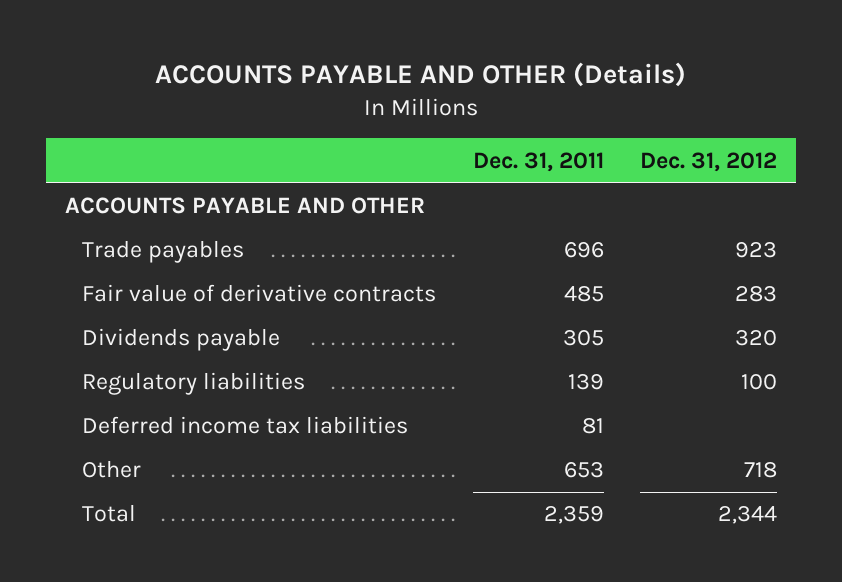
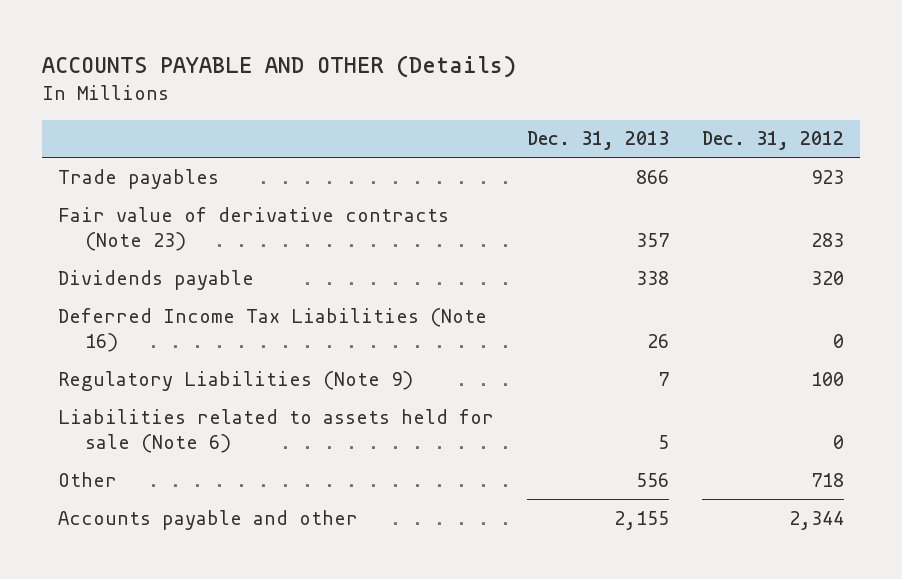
- | Dec. 31, 2011 | Dec. 31, 2012
+ | Dec. 31, 2013 | Dec. 31, 2012
- ACCOUNTS PAYABLE AND OTHER
- Fair value of derivative contracts | 485 | 283
+ Fair value of derivative contracts (Note 23) | 357 | 283
- Regulatory liabilities | 139 | 100
- Deferred income tax liabilities | 81 |
+ Deferred Income Tax Liabilities (Note 16) | 26 | 0
+ Regulatory Liabilities (Note 9) | 7 | 100
+ Liabilities related to assets held for sale (Note 6) | 5 | 0
- Total | 2,359 | 2,344
+ Accounts payable and other | 2,155 | 2,344

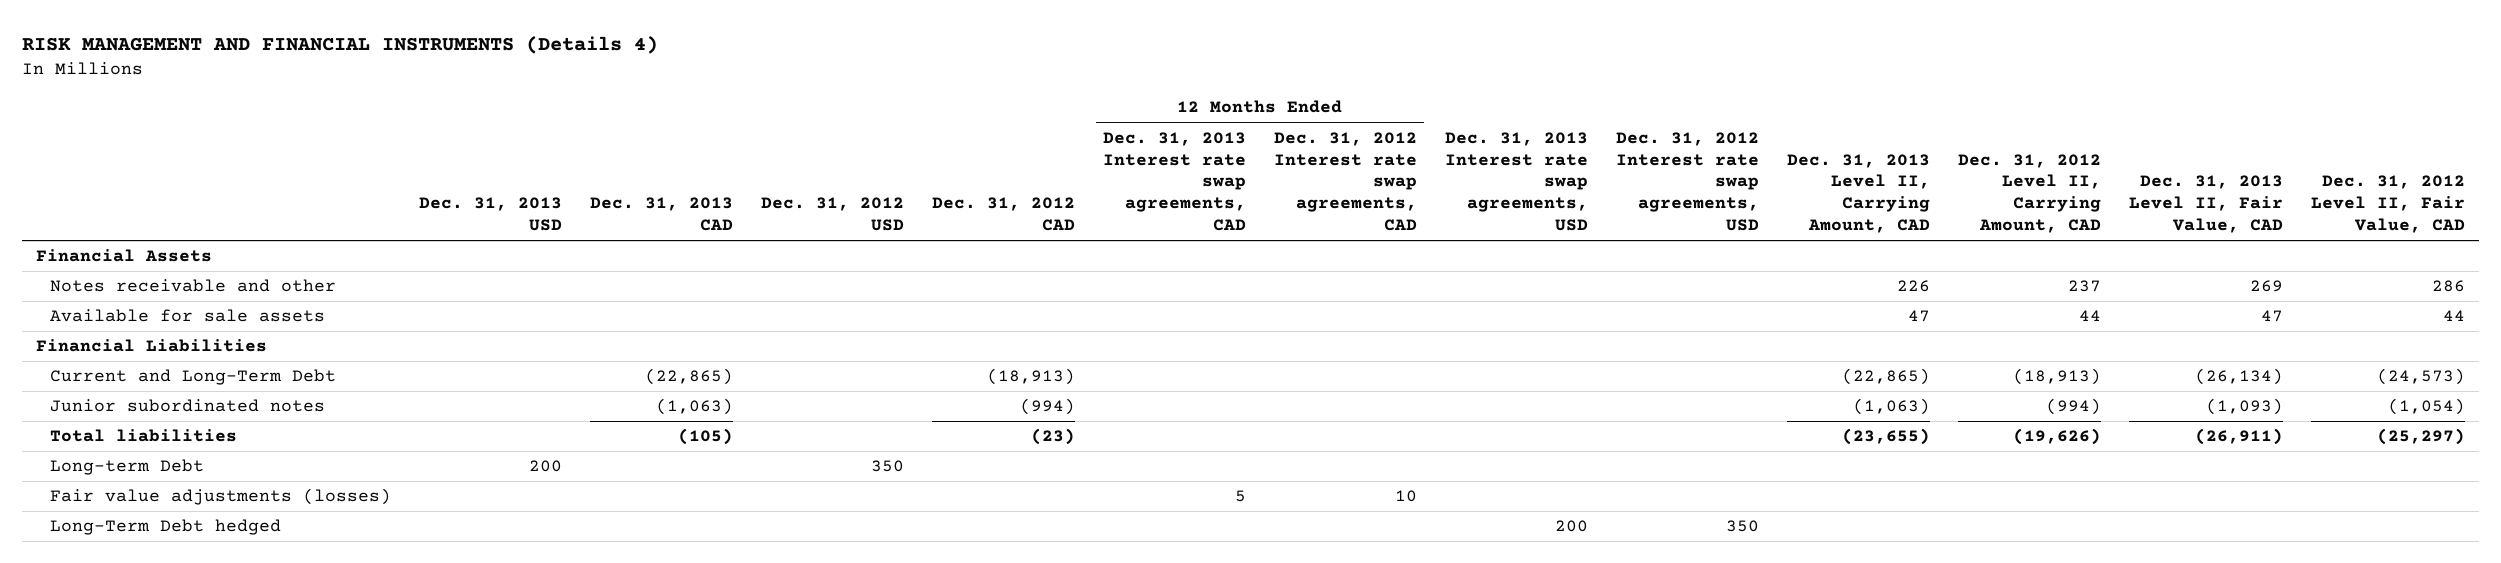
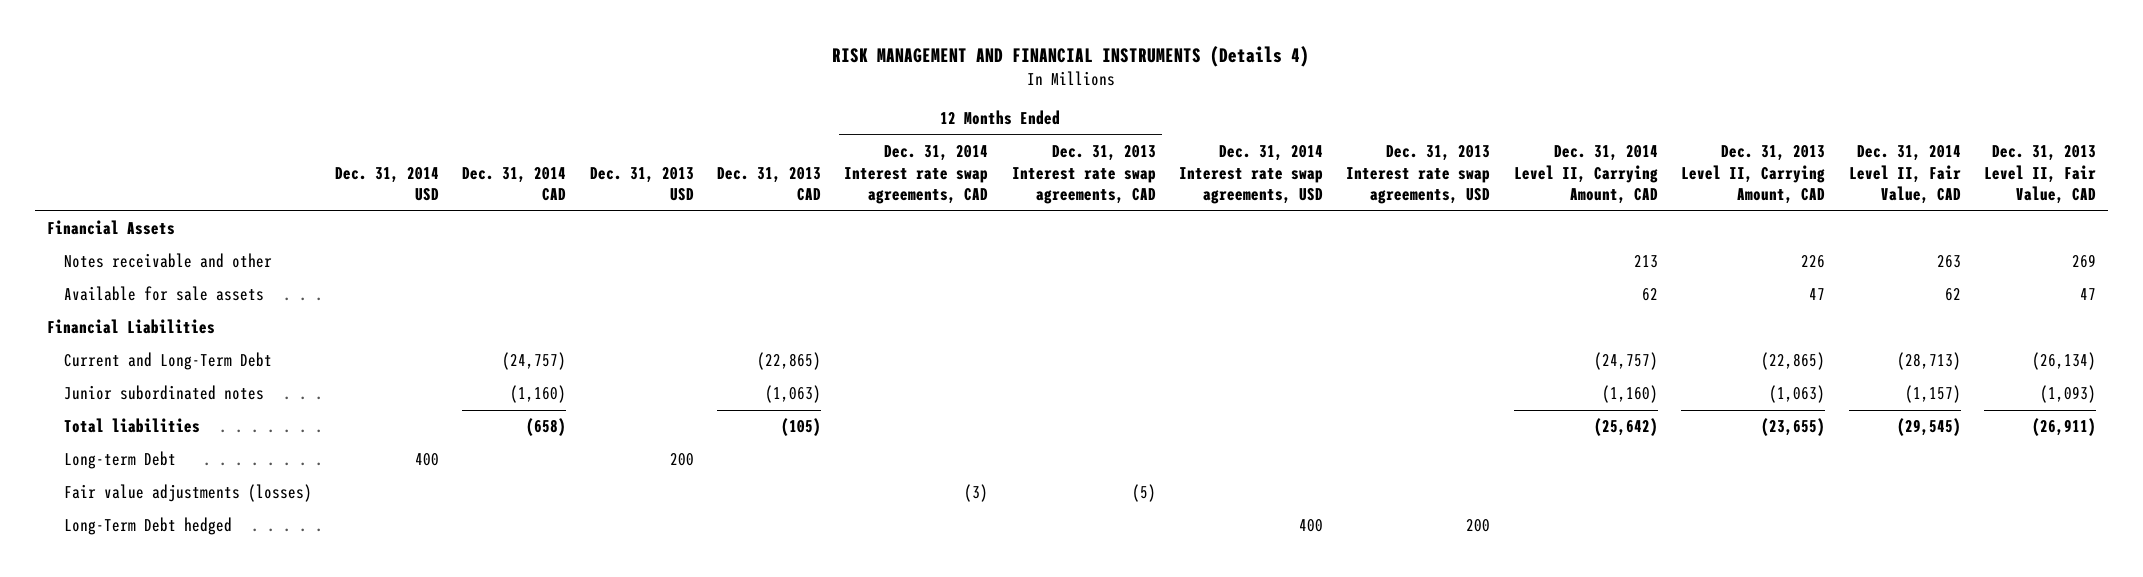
- | Dec. 31, 2013 USD | Dec. 31, 2013 CAD | Dec. 31, 2012 USD | Dec. 31, 2012 CAD | 12 Months Ended Dec. 31, 2013 Interest rate swap agreements, CAD | 12 Months Ended Dec. 31, 2012 Interest rate swap agreements, CAD | Dec. 31, 2013 Interest rate swap agreements, USD | Dec. 31, 2012 Interest rate swap agreements, USD | Dec. 31, 2013 Level II, Carrying Amount, CAD | Dec. 31, 2012 Level II, Carrying Amount, CAD | Dec. 31, 2013 Level II, Fair Value, CAD | Dec. 31, 2012 Level II, Fair Value, CAD
+ | Dec. 31, 2014 USD | Dec. 31, 2014 CAD | Dec. 31, 2013 USD | Dec. 31, 2013 CAD | 12 Months Ended Dec. 31, 2014 Interest rate swap agreements, CAD | 12 Months Ended Dec. 31, 2013 Interest rate swap agreements, CAD | Dec. 31, 2014 Interest rate swap agreements, USD | Dec. 31, 2013 Interest rate swap agreements, USD | Dec. 31, 2014 Level II, Carrying Amount, CAD | Dec. 31, 2013 Level II, Carrying Amount, CAD | Dec. 31, 2014 Level II, Fair Value, CAD | Dec. 31, 2013 Level II, Fair Value, CAD
- Fair value adjustments (losses) | | | | | 5 | 10 | | | | | |
+ Fair value adjustments (losses) | | | | | (3) | (5) | | | | | |

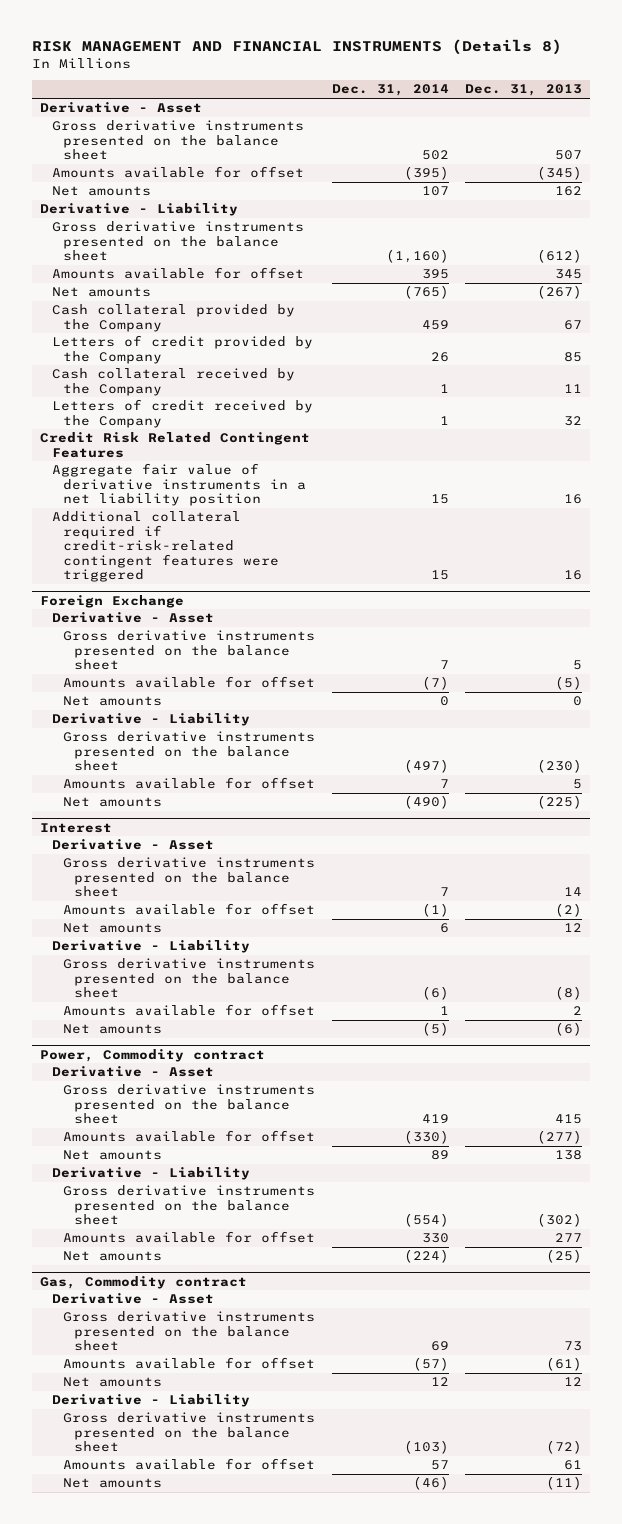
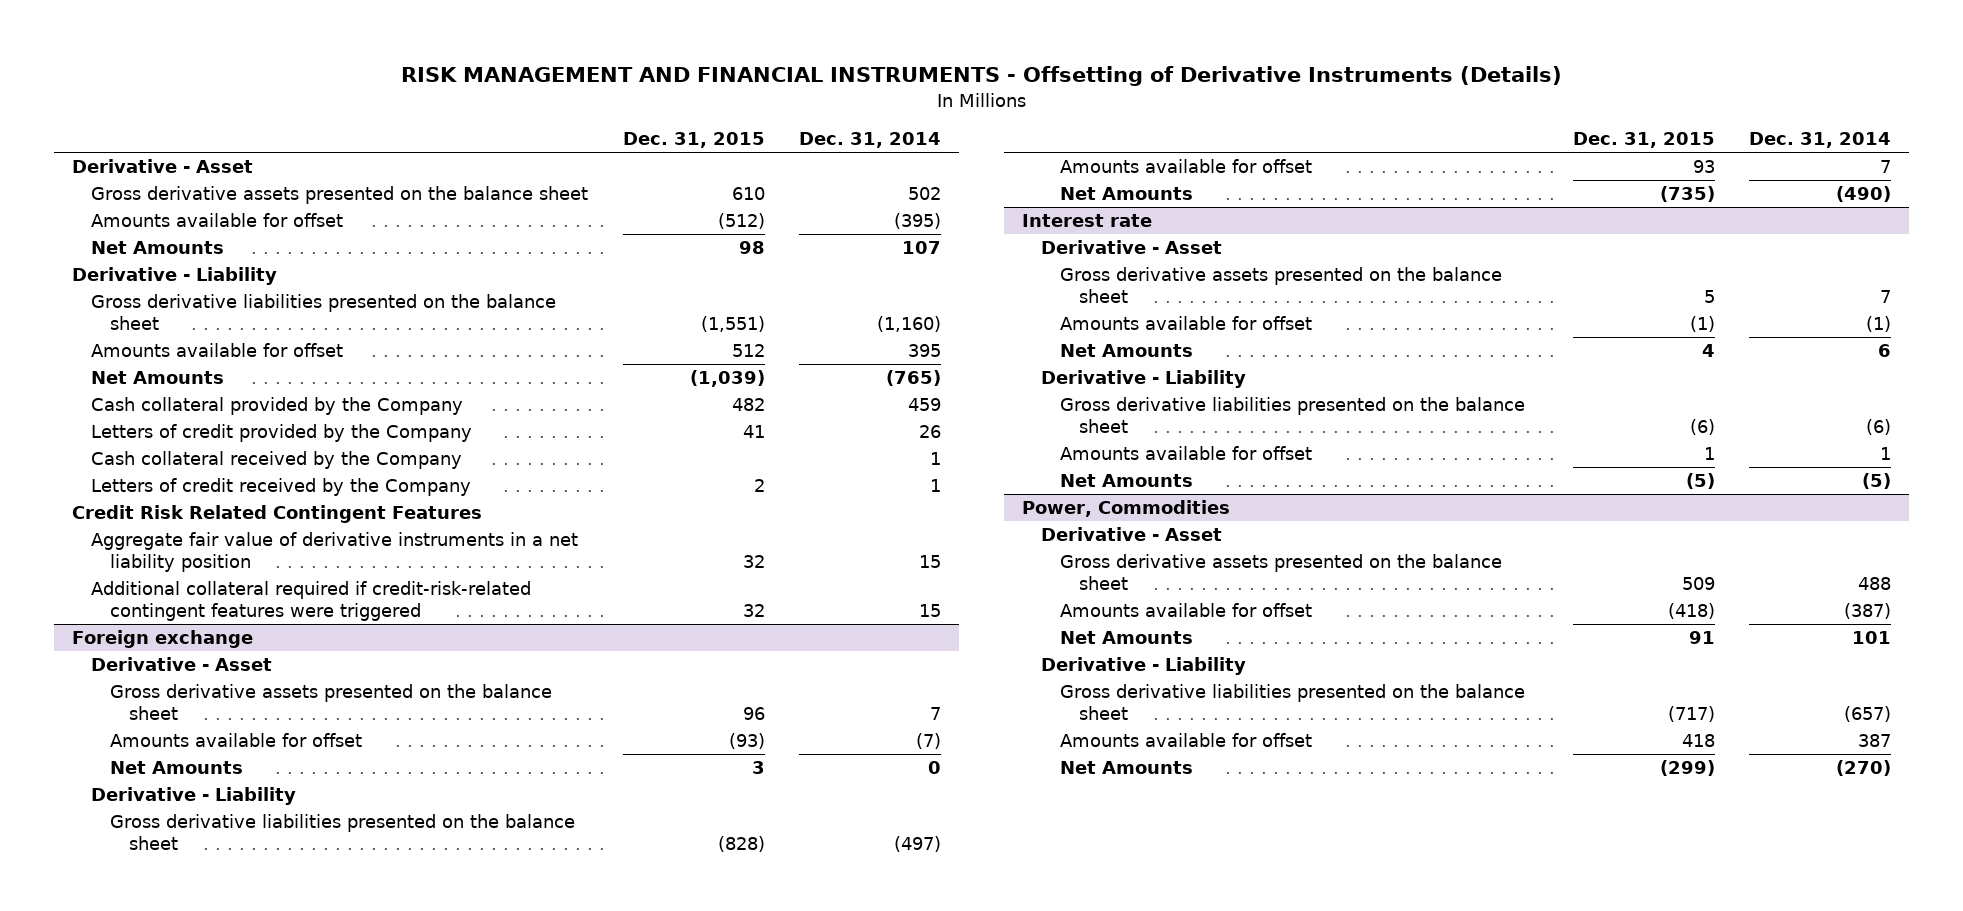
- RISK MANAGEMENT AND FINANCIAL INSTRUMENTS (Details 8)
+ RISK MANAGEMENT AND FINANCIAL INSTRUMENTS - Offsetting of Derivative Instruments (Details)
- | Dec. 31, 2014 | Dec. 31, 2013
+ | Dec. 31, 2015 | Dec. 31, 2014
- Gross derivative instruments presented on the balance sheet | 502 | 507
+ Gross derivative assets presented on the balance sheet | 610 | 502
- Net amounts | 107 | 162
+ Net Amounts | 98 | 107
- Gross derivative instruments presented on the balance sheet | (1,160) | (612)
+ Gross derivative liabilities presented on the balance sheet | (1,551) | (1,160)
- Net amounts | (765) | (267)
+ Net Amounts | (1,039) | (765)
- Foreign Exchange
+ Foreign exchange
- Gross derivative instruments presented on the balance sheet | 7 | 5
+ Gross derivative assets presented on the balance sheet | 96 | 7
- Net amounts | 0 | 0
+ Net Amounts | 3 | 0
- Gross derivative instruments presented on the balance sheet | (497) | (230)
+ Gross derivative liabilities presented on the balance sheet | (828) | (497)
- Net amounts | (490) | (225)
- Interest
+ Net Amounts | (735) | (490)
+ Interest rate
- Gross derivative instruments presented on the balance sheet | 7 | 14
+ Gross derivative assets presented on the balance sheet | 5 | 7
- Net amounts | 6 | 12
+ Net Amounts | 4 | 6
- Gross derivative instruments presented on the balance sheet | (6) | (8)
+ Gross derivative liabilities presented on the balance sheet | (6) | (6)
- Net amounts | (5) | (6)
- Power, Commodity contract
- Derivative - Asset
- Gross derivative instruments presented on the balance sheet | 419 | 415
- Amounts available for offset | (330) | (277)
- Net amounts | 89 | 138
- Derivative - Liability
- Gross derivative instruments presented on the balance sheet | (554) | (302)
- Amounts available for offset | 330 | 277
- Net amounts | (224) | (25)
- Gas, Commodity contract
+ Net Amounts | (5) | (5)
+ Power, Commodities
- Gross derivative instruments presented on the balance sheet | 69 | 73
- Amounts available for offset | (57) | (61)
- Net amounts | 12 | 12
+ Gross derivative assets presented on the balance sheet | 509 | 488
+ Amounts available for offset | (418) | (387)
+ Net Amounts | 91 | 101
- Gross derivative instruments presented on the balance sheet | (103) | (72)
- Amounts available for offset | 57 | 61
- Net amounts | (46) | (11)
+ Gross derivative liabilities presented on the balance sheet | (717) | (657)
+ Amounts available for offset | 418 | 387
+ Net Amounts | (299) | (270)

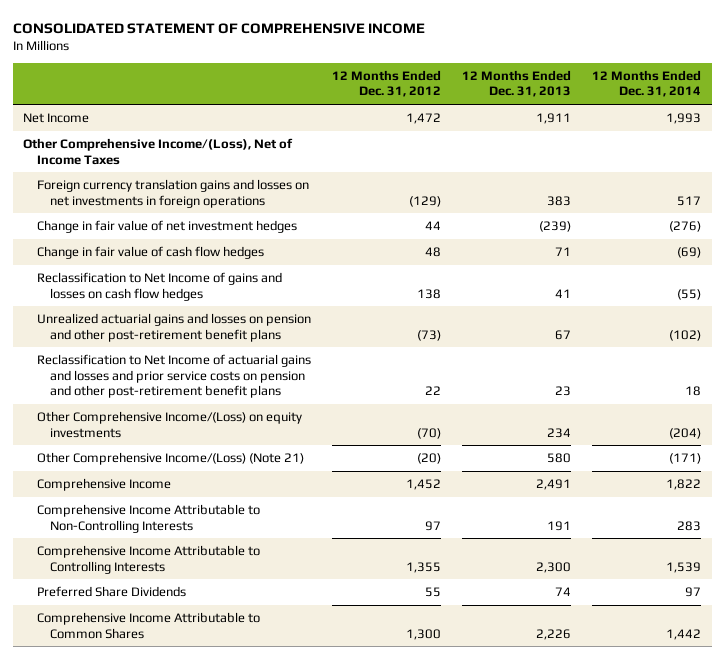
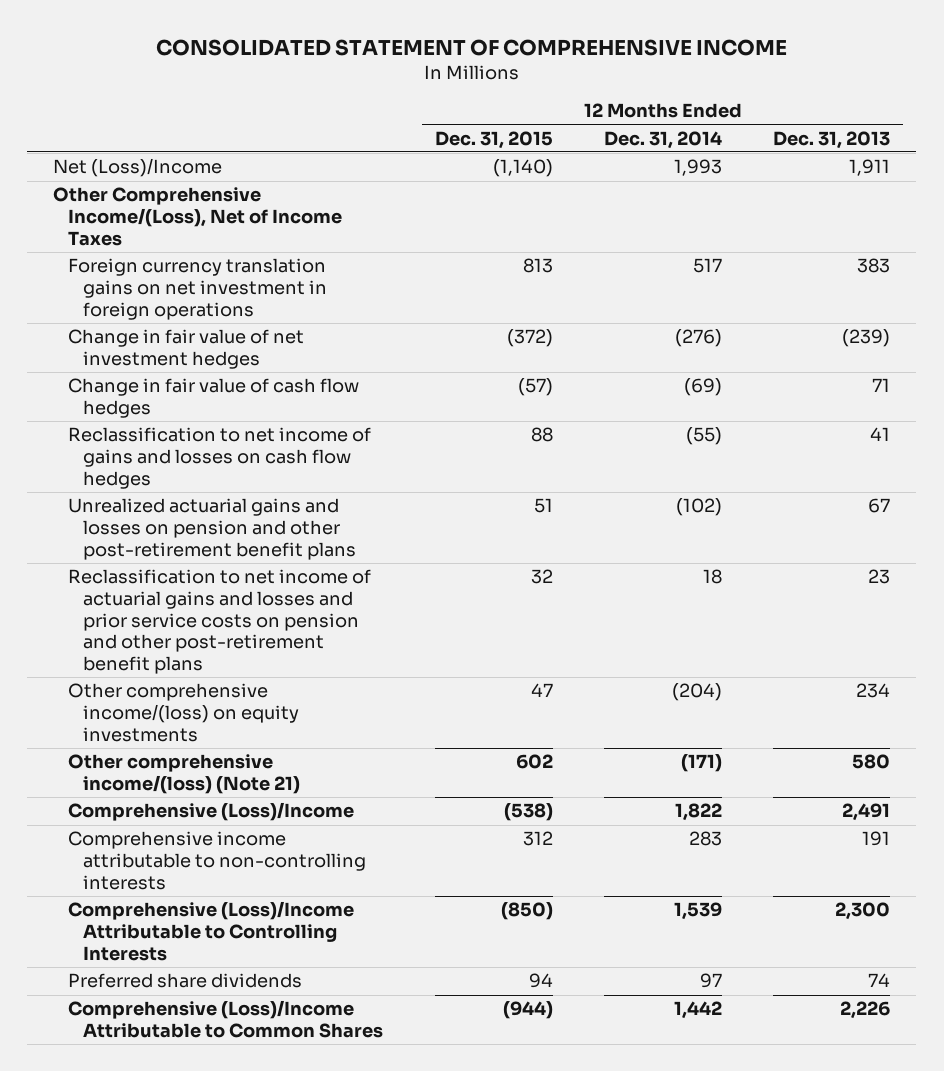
- | 12 Months Ended Dec. 31, 2012 | 12 Months Ended Dec. 31, 2013 | 12 Months Ended Dec. 31, 2014
+ | 12 Months Ended Dec. 31, 2015 | 12 Months Ended Dec. 31, 2014 | 12 Months Ended Dec. 31, 2013
- Net Income | 1,472 | 1,911 | 1,993
+ Net (Loss)/Income | (1,140) | 1,993 | 1,911
- Foreign currency translation gains and losses on net investments in foreign operations | (129) | 383 | 517
+ Foreign currency translation gains on net investment in foreign operations | 813 | 517 | 383
- Reclassification to Net Income of gains and losses on cash flow hedges | 138 | 41 | (55)
+ Reclassification to net income of gains and losses on cash flow hedges | 88 | (55) | 41
- Reclassification to Net Income of actuarial gains and losses and prior service costs on pension and other post-retirement benefit plans | 22 | 23 | 18
- Other Comprehensive Income/(Loss) on equity investments | (70) | 234 | (204)
- Other Comprehensive Income/(Loss) (Note 21) | (20) | 580 | (171)
- Comprehensive Income | 1,452 | 2,491 | 1,822
- Comprehensive Income Attributable to Non-Controlling Interests | 97 | 191 | 283
- Comprehensive Income Attributable to Controlling Interests | 1,355 | 2,300 | 1,539
- Preferred Share Dividends | 55 | 74 | 97
- Comprehensive Income Attributable to Common Shares | 1,300 | 2,226 | 1,442
+ Reclassification to net income of actuarial gains and losses and prior service costs on pension and other post-retirement benefit plans | 32 | 18 | 23
+ Other comprehensive income/(loss) on equity investments | 47 | (204) | 234
+ Other comprehensive income/(loss) (Note 21) | 602 | (171) | 580
+ Comprehensive (Loss)/Income | (538) | 1,822 | 2,491
+ Comprehensive income attributable to non-controlling interests | 312 | 283 | 191
+ Comprehensive (Loss)/Income Attributable to Controlling Interests | (850) | 1,539 | 2,300
+ Preferred share dividends | 94 | 97 | 74
+ Comprehensive (Loss)/Income Attributable to Common Shares | (944) | 1,442 | 2,226

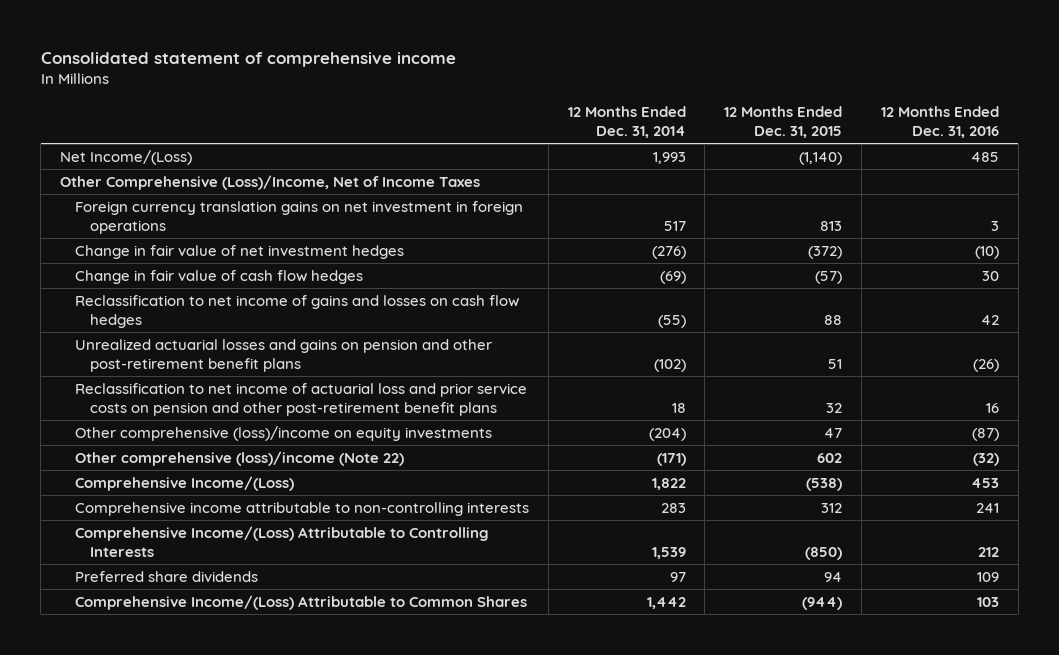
- CONSOLIDATED STATEMENT OF COMPREHENSIVE INCOME
+ Consolidated statement of comprehensive income
- | 12 Months Ended Dec. 31, 2015 | 12 Months Ended Dec. 31, 2014 | 12 Months Ended Dec. 31, 2013
+ | 12 Months Ended Dec. 31, 2014 | 12 Months Ended Dec. 31, 2015 | 12 Months Ended Dec. 31, 2016
- Net (Loss)/Income | (1,140) | 1,993 | 1,911
- Other Comprehensive Income/(Loss), Net of Income Taxes
+ Net Income/(Loss) | 1,993 | (1,140) | 485
+ Other Comprehensive (Loss)/Income, Net of Income Taxes
- Unrealized actuarial gains and losses on pension and other post-retirement benefit plans | 51 | (102) | 67
- Reclassification to net income of actuarial gains and losses and prior service costs on pension and other post-retirement benefit plans | 32 | 18 | 23
- Other comprehensive income/(loss) on equity investments | 47 | (204) | 234
- Other comprehensive income/(loss) (Note 21) | 602 | (171) | 580
- Comprehensive (Loss)/Income | (538) | 1,822 | 2,491
+ Unrealized actuarial losses and gains on pension and other post-retirement benefit plans | (102) | 51 | (26)
+ Reclassification to net income of actuarial loss and prior service costs on pension and other post-retirement benefit plans | 18 | 32 | 16
+ Other comprehensive (loss)/income on equity investments | (204) | 47 | (87)
+ Other comprehensive (loss)/income (Note 22) | (171) | 602 | (32)
+ Comprehensive Income/(Loss) | 1,822 | (538) | 453
- Comprehensive (Loss)/Income Attributable to Controlling Interests | (850) | 1,539 | 2,300
+ Comprehensive Income/(Loss) Attributable to Controlling Interests | 1,539 | (850) | 212
- Comprehensive (Loss)/Income Attributable to Common Shares | (944) | 1,442 | 2,226
+ Comprehensive Income/(Loss) Attributable to Common Shares | 1,442 | (944) | 103

